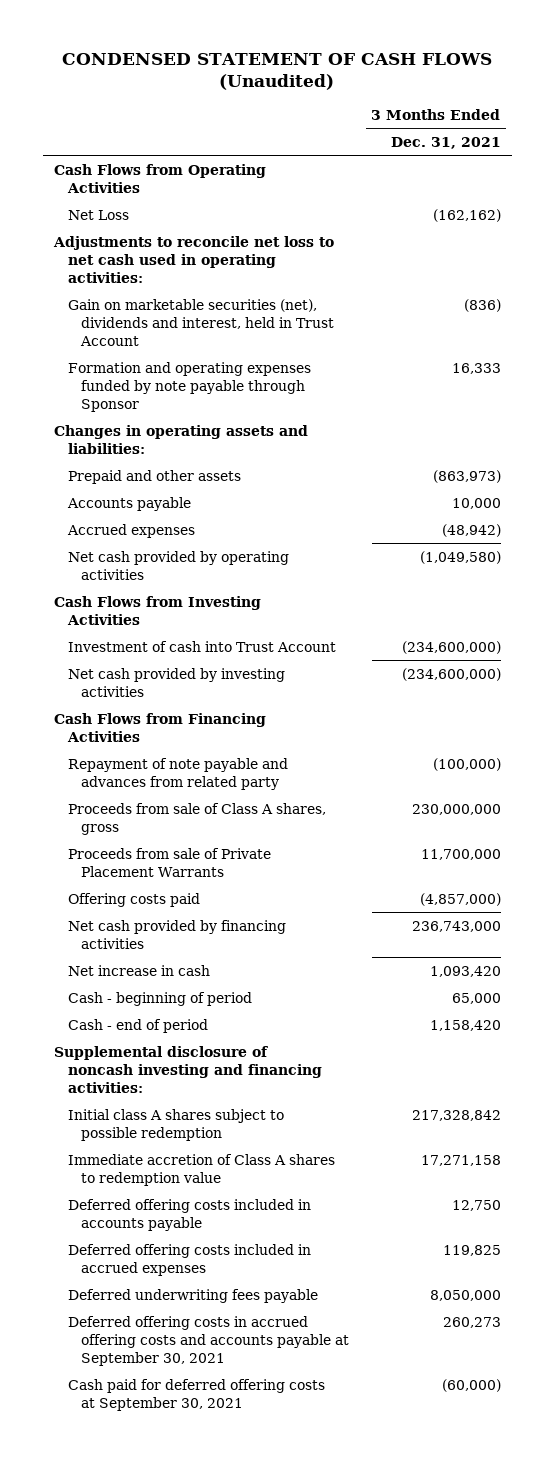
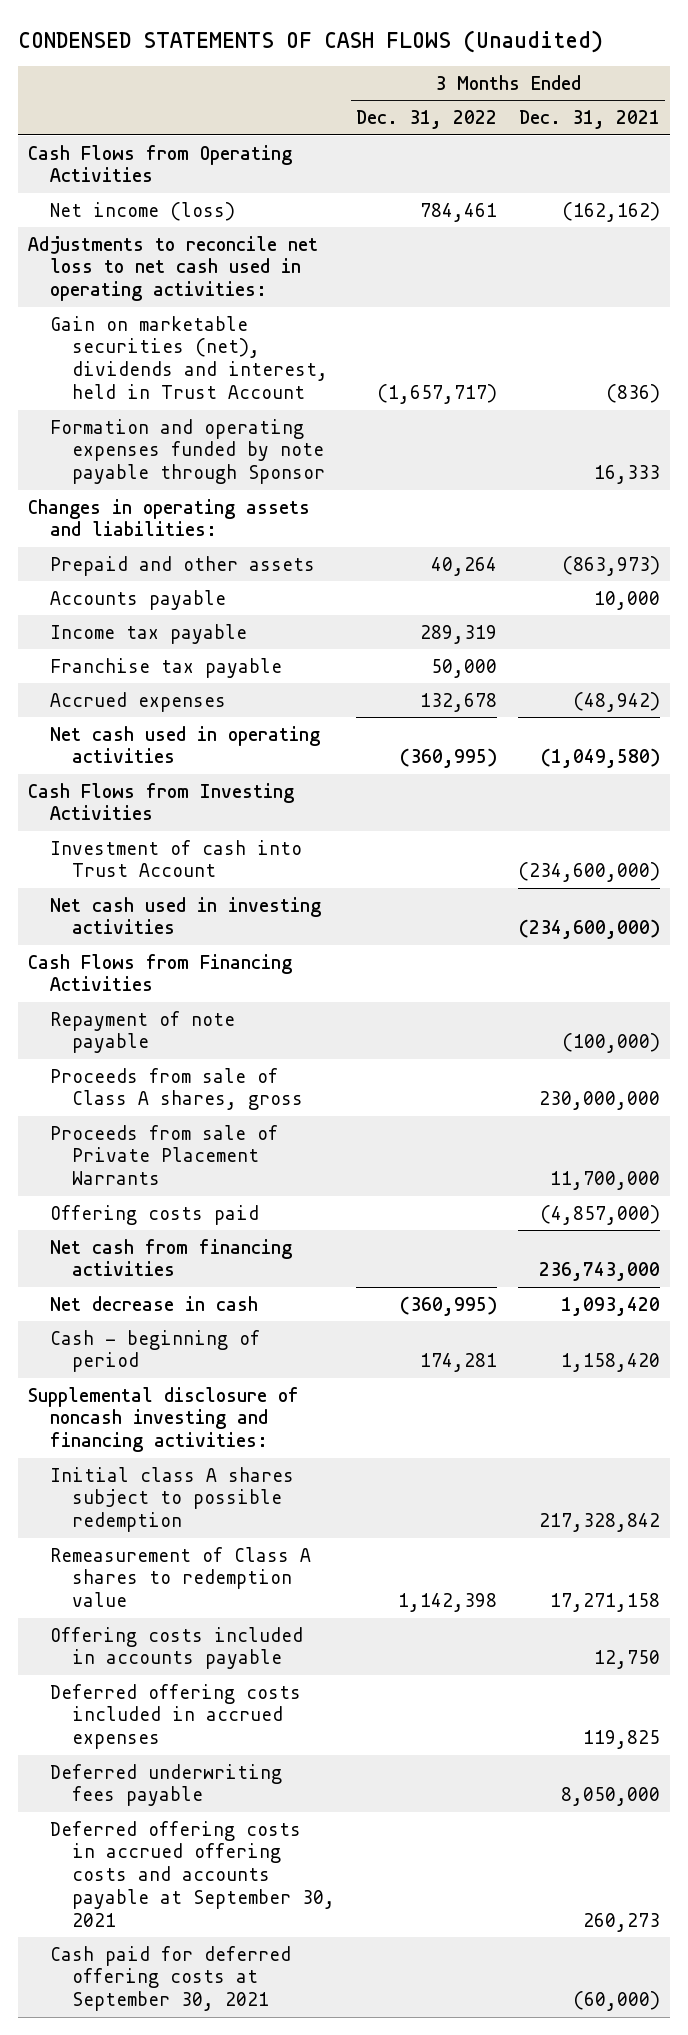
- CONDENSED STATEMENT OF CASH FLOWS (Unaudited)
+ CONDENSED STATEMENTS OF CASH FLOWS (Unaudited)
- | 3 Months Ended Dec. 31, 2021
+ | 3 Months Ended Dec. 31, 2022 | 3 Months Ended Dec. 31, 2021
- Net Loss | (162,162)
+ Net income (loss) | 784,461 | (162,162)
+ Income tax payable | 289,319 |
+ Franchise tax payable | 50,000 |
- Net cash provided by operating activities | (1,049,580)
+ Net cash used in operating activities | (360,995) | (1,049,580)
- Net cash provided by investing activities | (234,600,000)
+ Net cash used in investing activities | | (234,600,000)
- Repayment of note payable and advances from related party | (100,000)
+ Repayment of note payable | | (100,000)
- Net cash provided by financing activities | 236,743,000
- Net increase in cash | 1,093,420
- Cash - beginning of period | 65,000
- Cash - end of period | 1,158,420
+ Net cash from financing activities | | 236,743,000
+ Net decrease in cash | (360,995) | 1,093,420
+ Cash - beginning of period | 174,281 | 1,158,420
- Immediate accretion of Class A shares to redemption value | 17,271,158
- Deferred offering costs included in accounts payable | 12,750
+ Remeasurement of Class A shares to redemption value | 1,142,398 | 17,271,158
+ Offering costs included in accounts payable | | 12,750

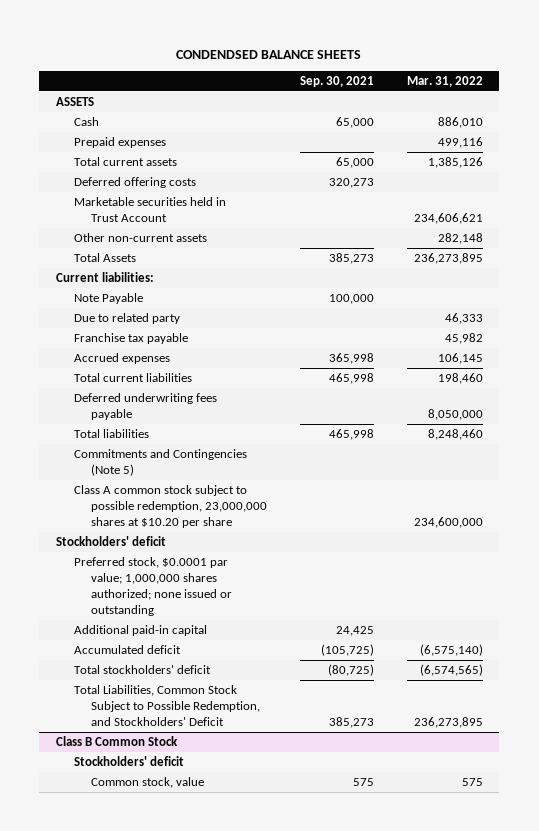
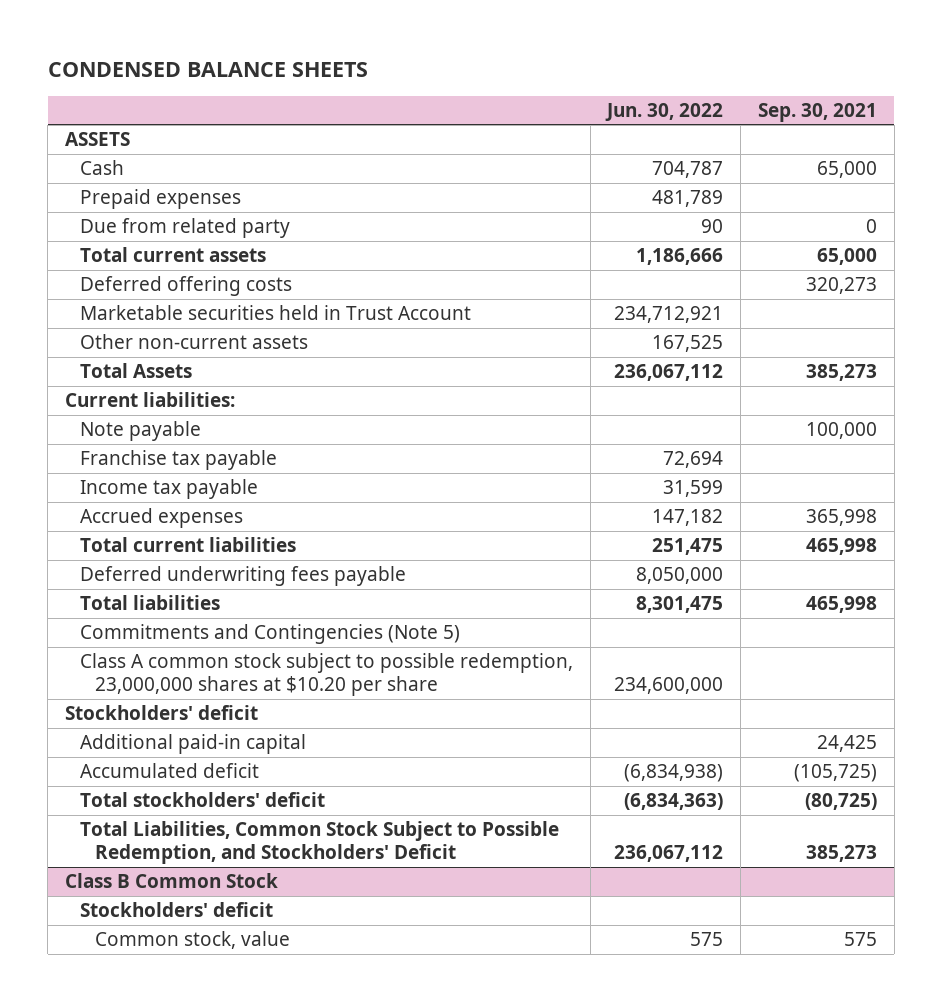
- CONDENDSED BALANCE SHEETS
+ CONDENSED BALANCE SHEETS
- | Sep. 30, 2021 | Mar. 31, 2022
+ | Jun. 30, 2022 | Sep. 30, 2021
+ Due from related party | 90 | 0
- Note Payable | 100,000 |
- Due to related party | | 46,333
+ Note payable | | 100,000
+ Income tax payable | 31,599 |
- Preferred stock, $0.0001 par value; 1,000,000 shares authorized; none issued or outstanding

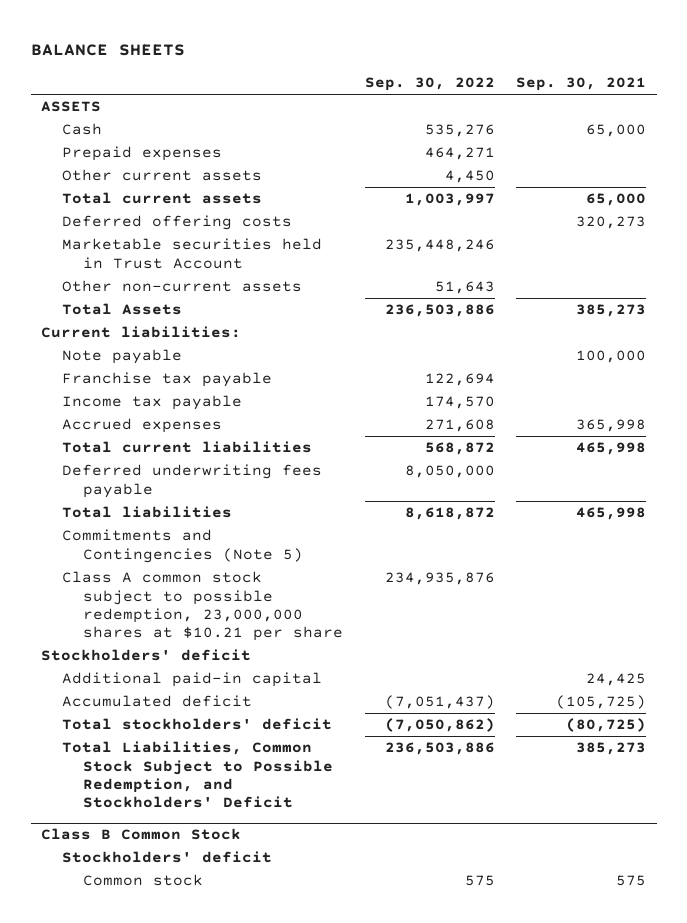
- CONDENSED BALANCE SHEETS
+ BALANCE SHEETS
- | Jun. 30, 2022 | Sep. 30, 2021
+ | Sep. 30, 2022 | Sep. 30, 2021
- Due from related party | 90 | 0
+ Other current assets | 4,450 |
- Class A common stock subject to possible redemption, 23,000,000 shares at $10.20 per share | 234,600,000 |
+ Class A common stock subject to possible redemption, 23,000,000 shares at $10.21 per share | 234,935,876 |
@ Class B Common Stock
- Common stock, value | 575 | 575
+ Common stock | 575 | 575

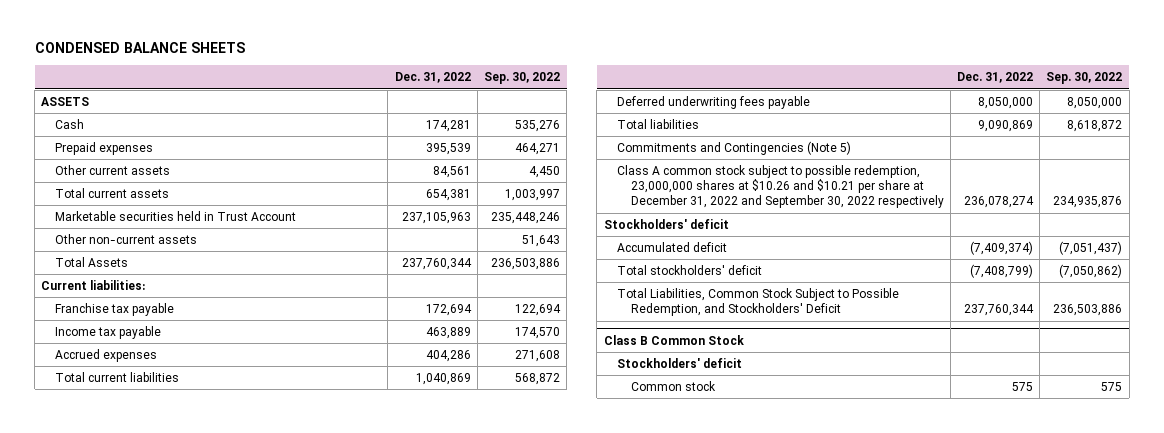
- BALANCE SHEETS
+ CONDENSED BALANCE SHEETS
- | Sep. 30, 2022 | Sep. 30, 2021
+ | Dec. 31, 2022 | Sep. 30, 2022
- Deferred offering costs | | 320,273
- Note payable | | 100,000
- Class A common stock subject to possible redemption, 23,000,000 shares at $10.21 per share | 234,935,876 |
+ Class A common stock subject to possible redemption, 23,000,000 shares at $10.26 and $10.21 per share at December 31, 2022 and September 30, 2022 respectively | 236,078,274 | 234,935,876
- Additional paid-in capital | | 24,425

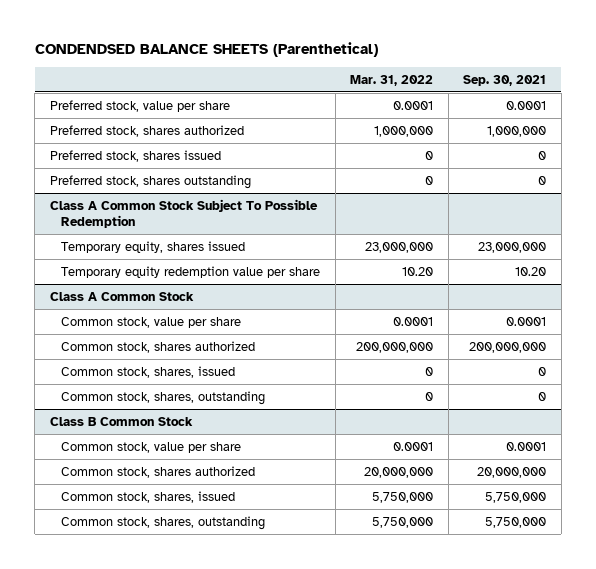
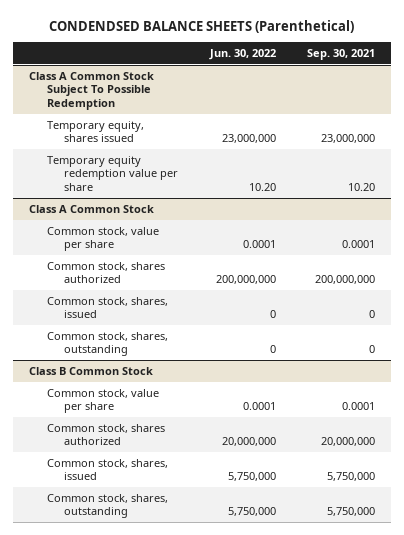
- | Mar. 31, 2022 | Sep. 30, 2021
+ | Jun. 30, 2022 | Sep. 30, 2021
- Preferred stock, value per share | 0.0001 | 0.0001
- Preferred stock, shares authorized | 1,000,000 | 1,000,000
- Preferred stock, shares issued | 0 | 0
- Preferred stock, shares outstanding | 0 | 0

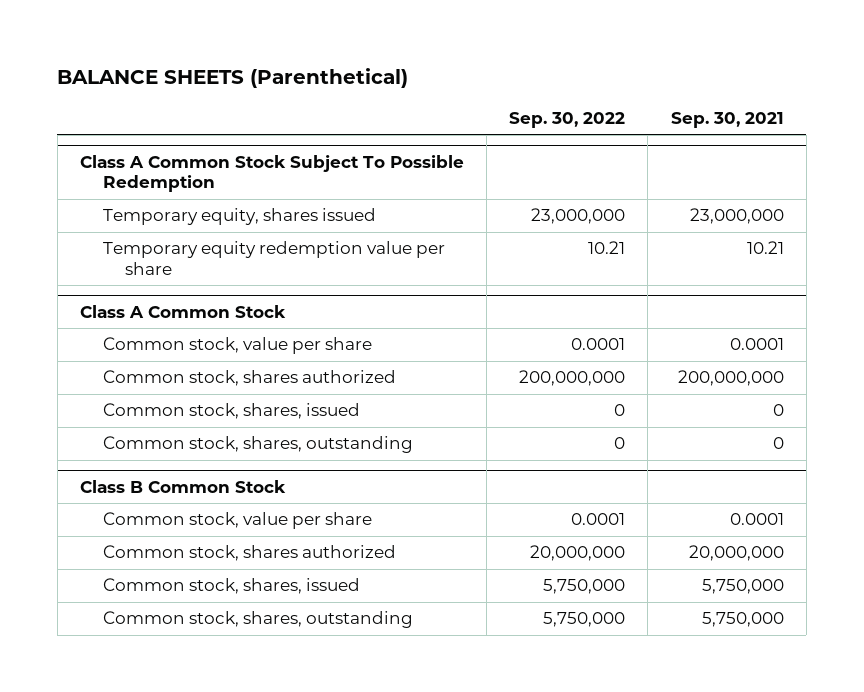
- CONDENDSED BALANCE SHEETS (Parenthetical)
+ BALANCE SHEETS (Parenthetical)
- | Jun. 30, 2022 | Sep. 30, 2021
+ | Sep. 30, 2022 | Sep. 30, 2021
@ Class A Common Stock Subject To Possible Redemption
- Temporary equity redemption value per share | 10.20 | 10.20
+ Temporary equity redemption value per share | 10.21 | 10.21

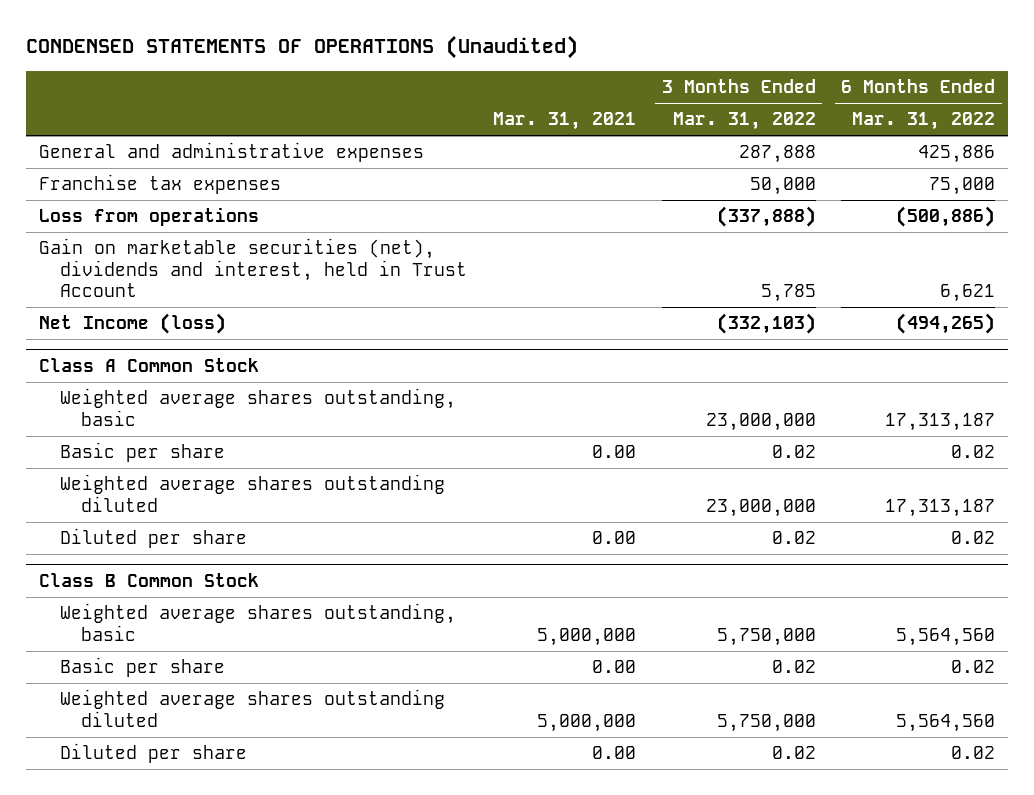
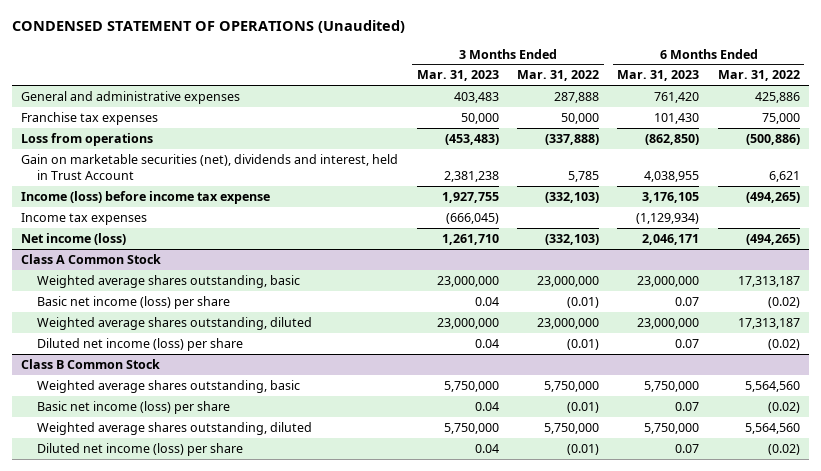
- CONDENSED STATEMENTS OF OPERATIONS (Unaudited)
+ CONDENSED STATEMENT OF OPERATIONS (Unaudited)
- | Mar. 31, 2021 | 3 Months Ended Mar. 31, 2022 | 6 Months Ended Mar. 31, 2022
+ | 3 Months Ended Mar. 31, 2023 | 3 Months Ended Mar. 31, 2022 | 6 Months Ended Mar. 31, 2023 | 6 Months Ended Mar. 31, 2022
- Net Income (loss) | | (332,103) | (494,265)
+ Income (loss) before income tax expense | 1,927,755 | (332,103) | 3,176,105 | (494,265)
+ Income tax expenses | (666,045) | | (1,129,934) |
+ Net income (loss) | 1,261,710 | (332,103) | 2,046,171 | (494,265)
@ Class A Common Stock
- Basic per share | 0.00 | 0.02 | 0.02
- Weighted average shares outstanding diluted | | 23,000,000 | 17,313,187
- Diluted per share | 0.00 | 0.02 | 0.02
+ Basic net income (loss) per share | 0.04 | (0.01) | 0.07 | (0.02)
+ Weighted average shares outstanding, diluted | 23,000,000 | 23,000,000 | 23,000,000 | 17,313,187
+ Diluted net income (loss) per share | 0.04 | (0.01) | 0.07 | (0.02)
@ Class B Common Stock
- Basic per share | 0.00 | 0.02 | 0.02
- Weighted average shares outstanding diluted | 5,000,000 | 5,750,000 | 5,564,560
- Diluted per share | 0.00 | 0.02 | 0.02
+ Basic net income (loss) per share | 0.04 | (0.01) | 0.07 | (0.02)
+ Weighted average shares outstanding, diluted | 5,750,000 | 5,750,000 | 5,750,000 | 5,564,560
+ Diluted net income (loss) per share | 0.04 | (0.01) | 0.07 | (0.02)

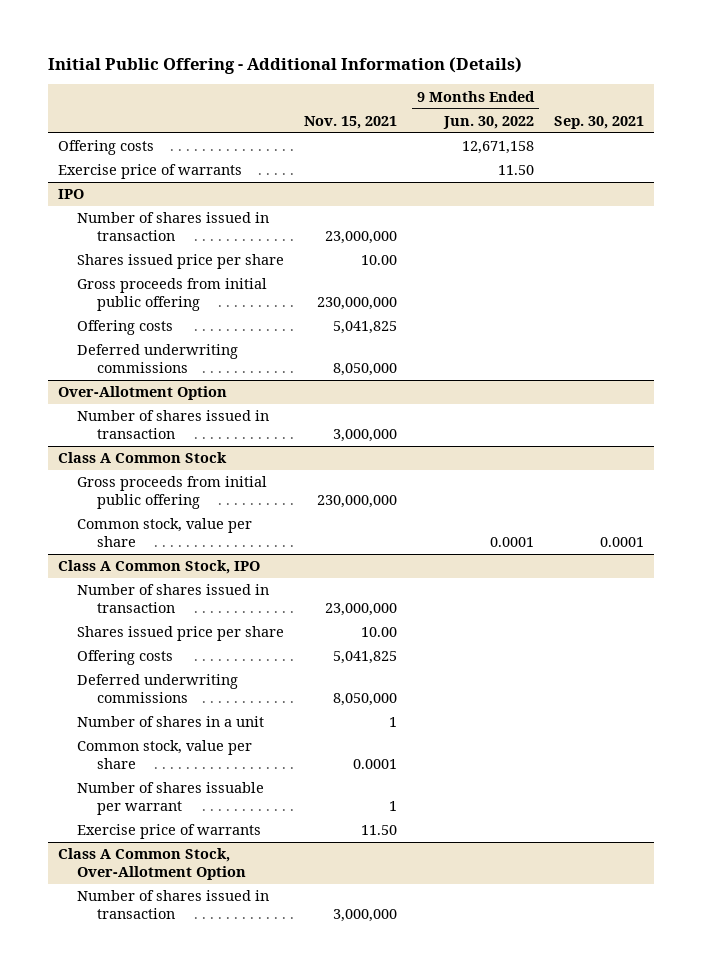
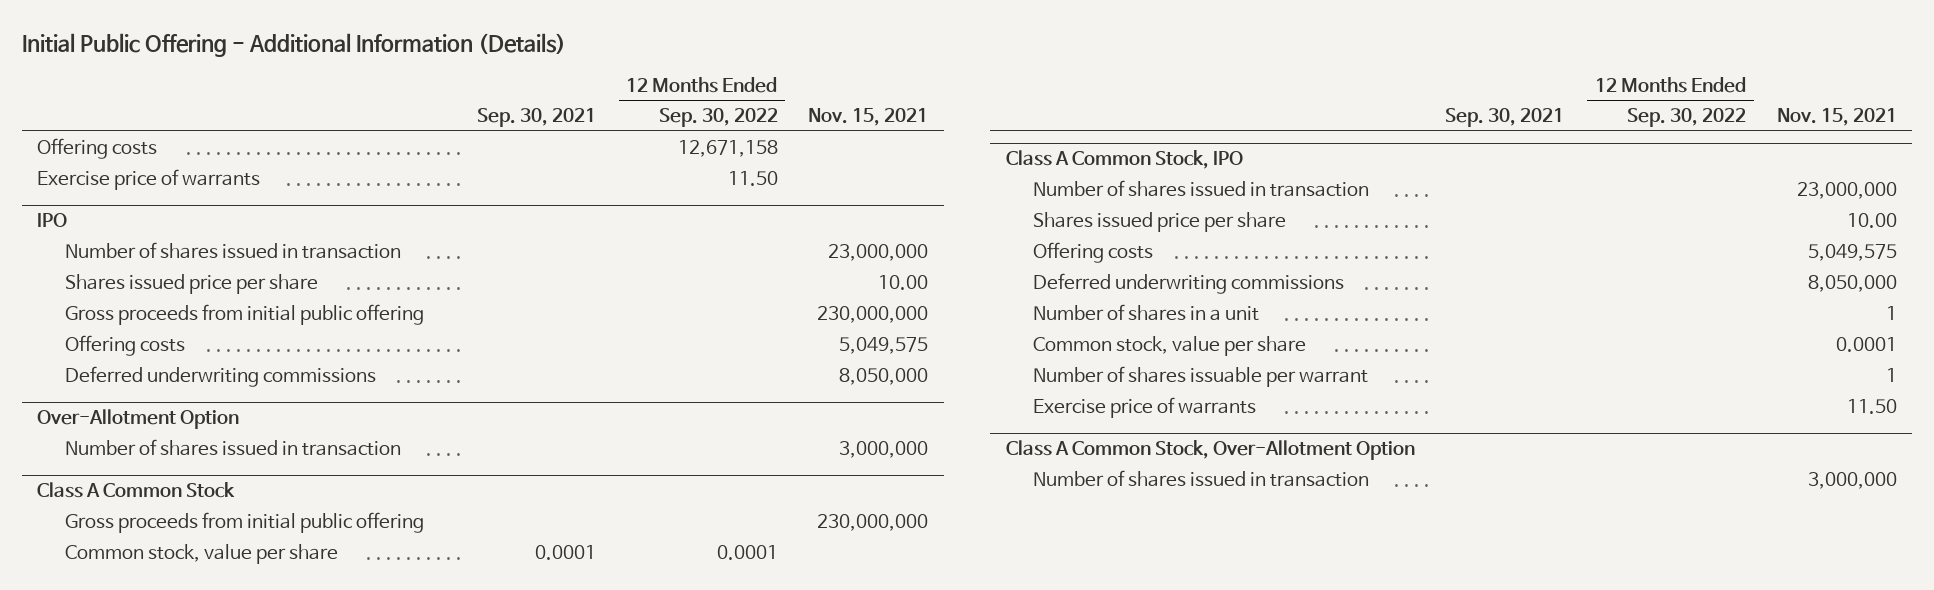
- | Nov. 15, 2021 | 9 Months Ended Jun. 30, 2022 | Sep. 30, 2021
+ | Sep. 30, 2021 | 12 Months Ended Sep. 30, 2022 | Nov. 15, 2021
@ IPO
- Offering costs | 5,041,825 | |
+ Offering costs | | | 5,049,575
@ Class A Common Stock, IPO
- Offering costs | 5,041,825 | |
+ Offering costs | | | 5,049,575

